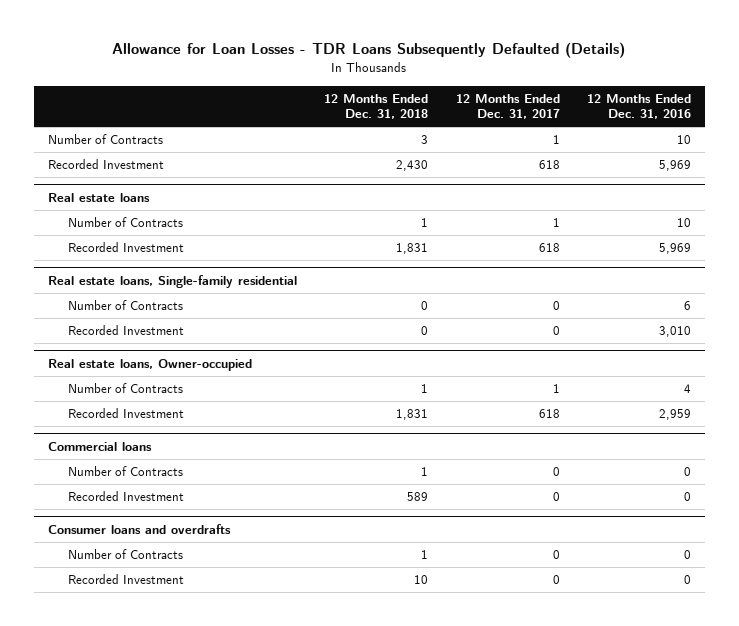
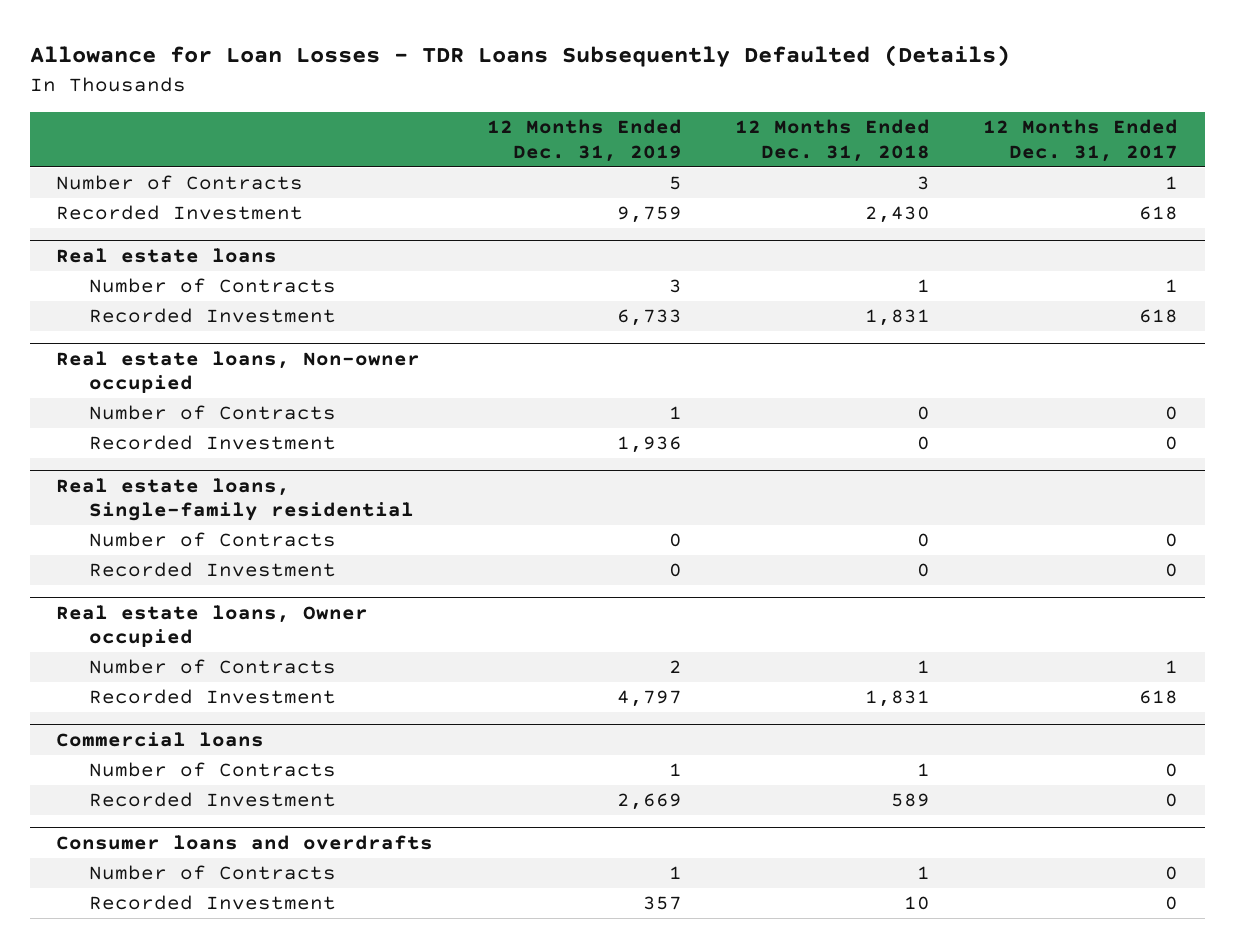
- | 12 Months Ended Dec. 31, 2018 | 12 Months Ended Dec. 31, 2017 | 12 Months Ended Dec. 31, 2016
+ | 12 Months Ended Dec. 31, 2019 | 12 Months Ended Dec. 31, 2018 | 12 Months Ended Dec. 31, 2017
+ Real estate loans, Non-owner occupied
+ Number of Contracts | 1 | 0 | 0
+ Recorded Investment | 1,936 | 0 | 0
- Real estate loans, Owner-occupied
+ Real estate loans, Owner occupied

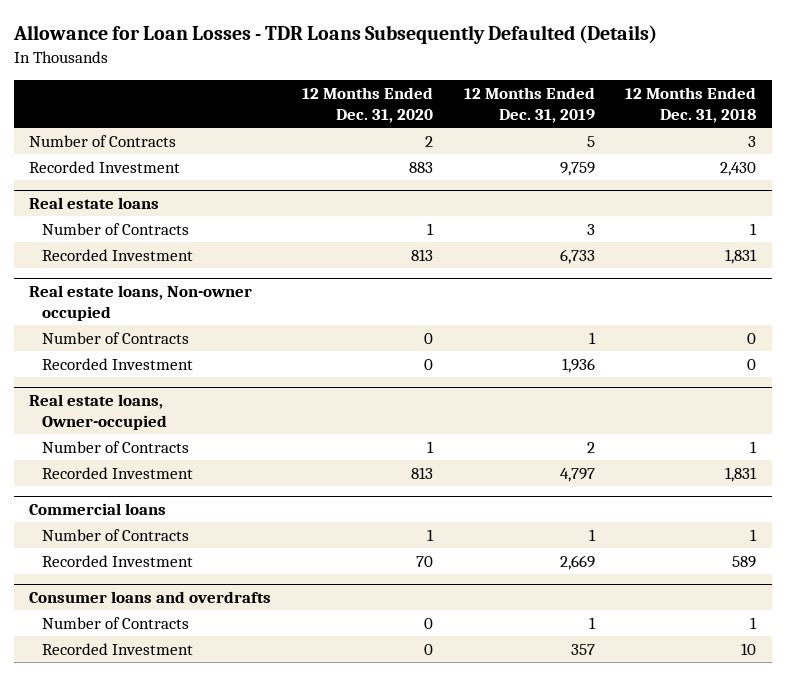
- | 12 Months Ended Dec. 31, 2019 | 12 Months Ended Dec. 31, 2018 | 12 Months Ended Dec. 31, 2017
+ | 12 Months Ended Dec. 31, 2020 | 12 Months Ended Dec. 31, 2019 | 12 Months Ended Dec. 31, 2018
- Real estate loans, Single-family residential
- Number of Contracts | 0 | 0 | 0
- Recorded Investment | 0 | 0 | 0
- Real estate loans, Owner occupied
+ Real estate loans, Owner-occupied

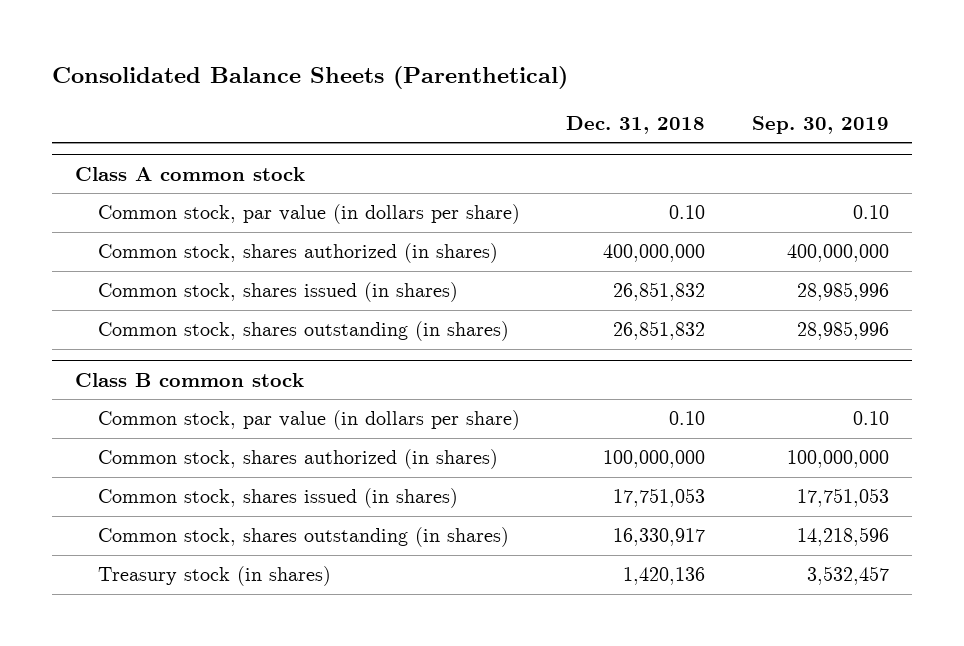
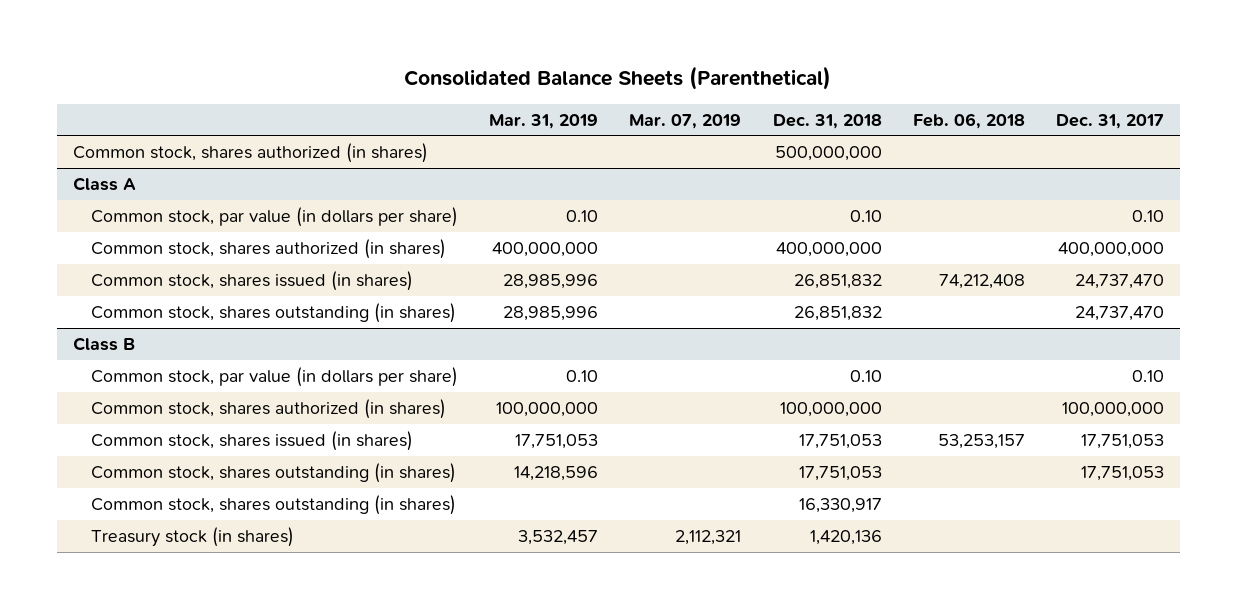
- | Dec. 31, 2018 | Sep. 30, 2019
+ | Mar. 31, 2019 | Mar. 07, 2019 | Dec. 31, 2018 | Feb. 06, 2018 | Dec. 31, 2017
- Class A common stock
+ Common stock, shares authorized (in shares) | | | 500,000,000 | |
+ Class A
- Class B common stock
+ Class B
+ Common stock, shares outstanding (in shares) | 14,218,596 | | 17,751,053 | | 17,751,053

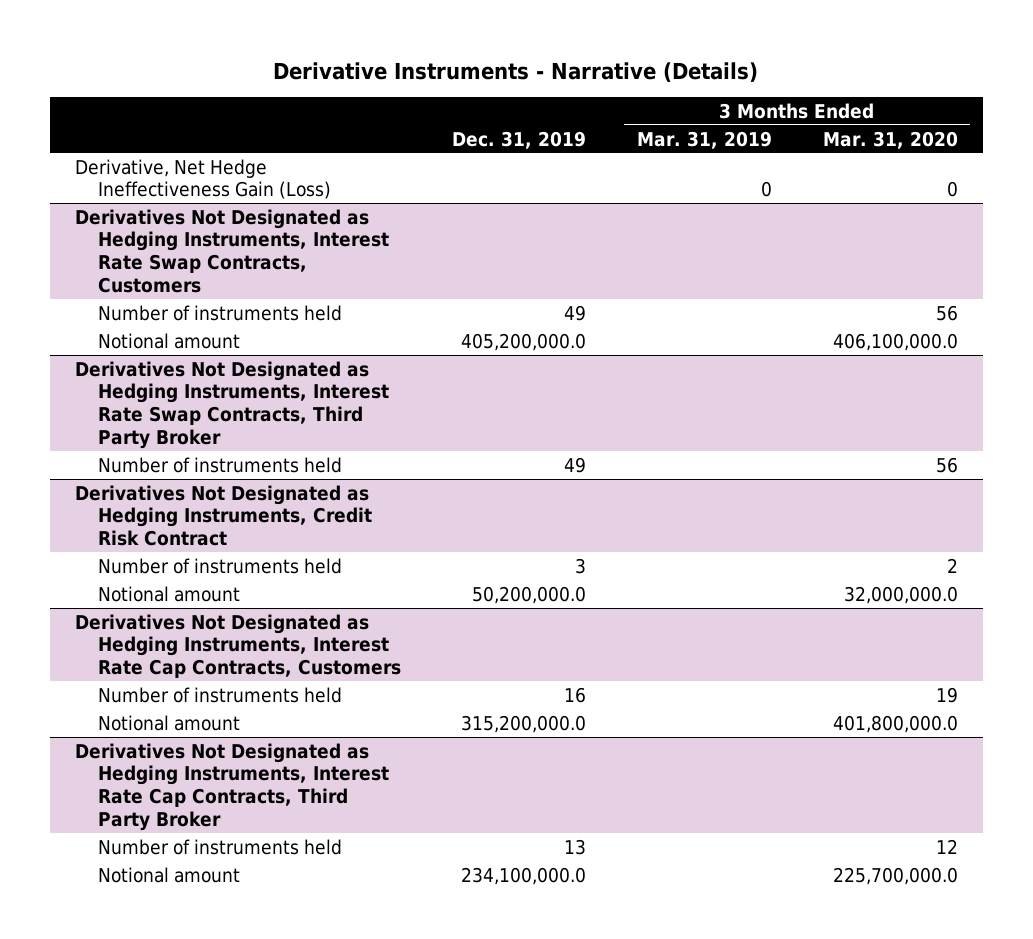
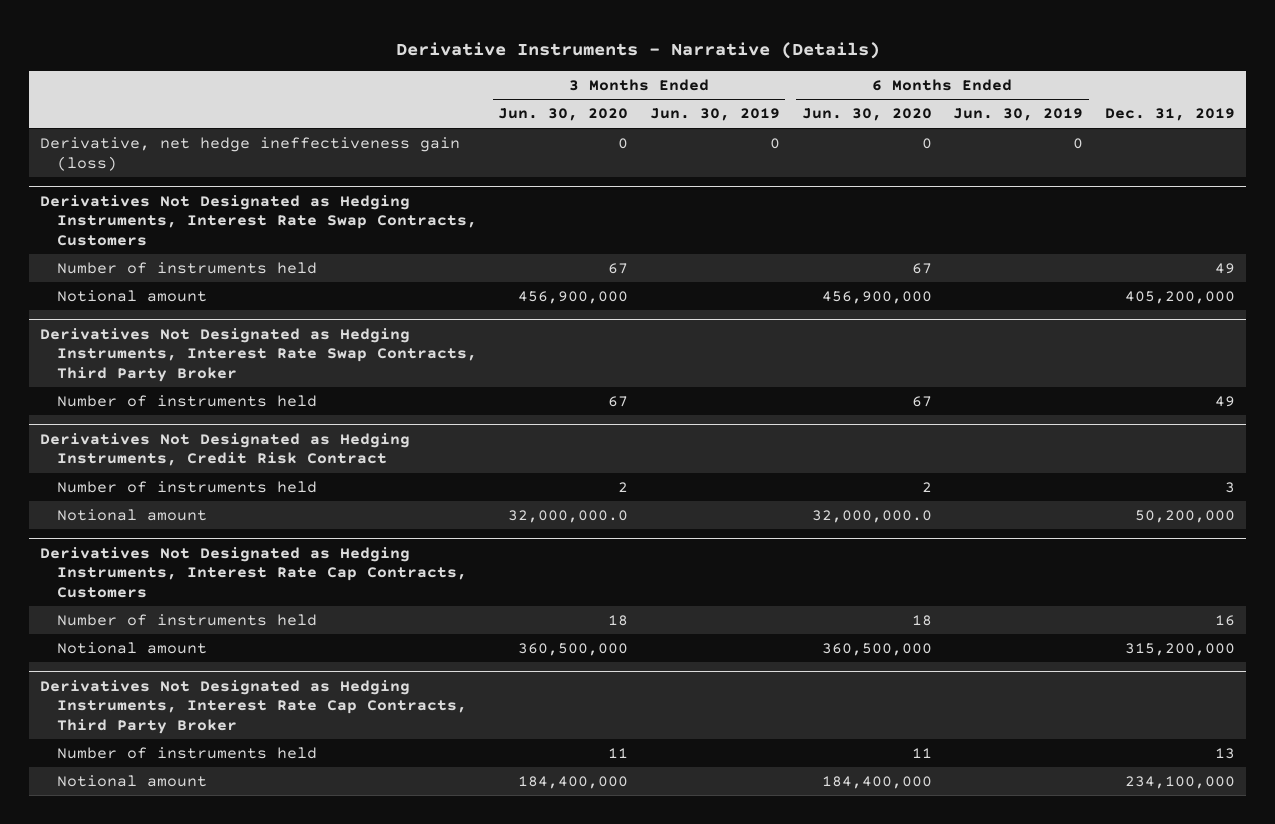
- | Dec. 31, 2019 | 3 Months Ended Mar. 31, 2019 | 3 Months Ended Mar. 31, 2020
+ | 3 Months Ended Jun. 30, 2020 | 3 Months Ended Jun. 30, 2019 | 6 Months Ended Jun. 30, 2020 | 6 Months Ended Jun. 30, 2019 | Dec. 31, 2019
- Derivative, Net Hedge Ineffectiveness Gain (Loss) | | 0 | 0
+ Derivative, net hedge ineffectiveness gain (loss) | 0 | 0 | 0 | 0 |
@ Derivatives Not Designated as Hedging Instruments, Interest Rate Swap Contracts, Customers
- Notional amount | 405,200,000.0 | | 406,100,000.0
+ Notional amount | 456,900,000 | | 456,900,000 | | 405,200,000
@ Derivatives Not Designated as Hedging Instruments, Credit Risk Contract
- Notional amount | 50,200,000.0 | | 32,000,000.0
+ Notional amount | 32,000,000.0 | | 32,000,000.0 | | 50,200,000
@ Derivatives Not Designated as Hedging Instruments, Interest Rate Cap Contracts, Customers
- Notional amount | 315,200,000.0 | | 401,800,000.0
+ Notional amount | 360,500,000 | | 360,500,000 | | 315,200,000
@ Derivatives Not Designated as Hedging Instruments, Interest Rate Cap Contracts, Third Party Broker
- Notional amount | 234,100,000.0 | | 225,700,000.0
+ Notional amount | 184,400,000 | | 184,400,000 | | 234,100,000

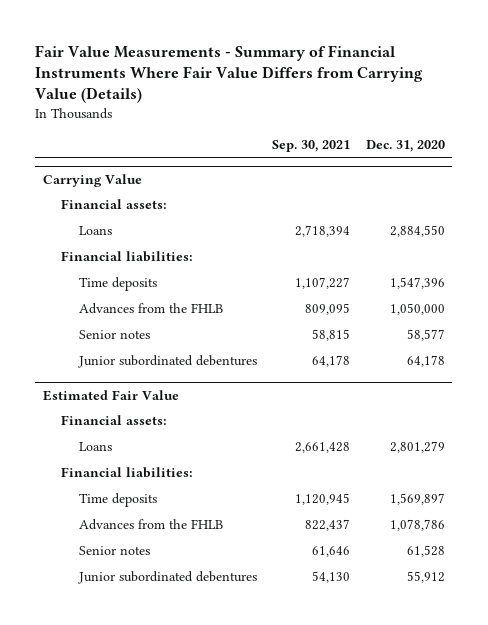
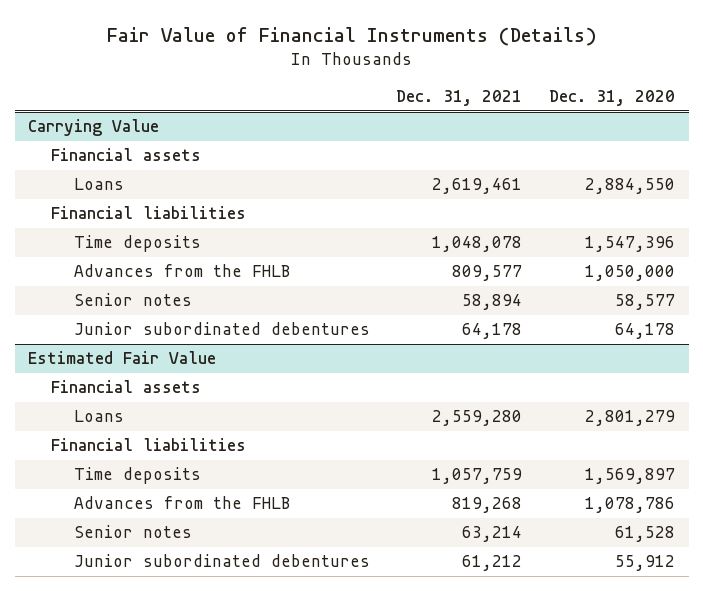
- Fair Value Measurements - Summary of Financial Instruments Where Fair Value Differs from Carrying Value (Details)
+ Fair Value of Financial Instruments (Details)
- | Sep. 30, 2021 | Dec. 31, 2020
+ | Dec. 31, 2021 | Dec. 31, 2020
@ Carrying Value
- Financial assets:
+ Financial assets
- Financial liabilities:
+ Financial liabilities
@ Estimated Fair Value
- Financial assets:
+ Financial assets
- Financial liabilities:
+ Financial liabilities

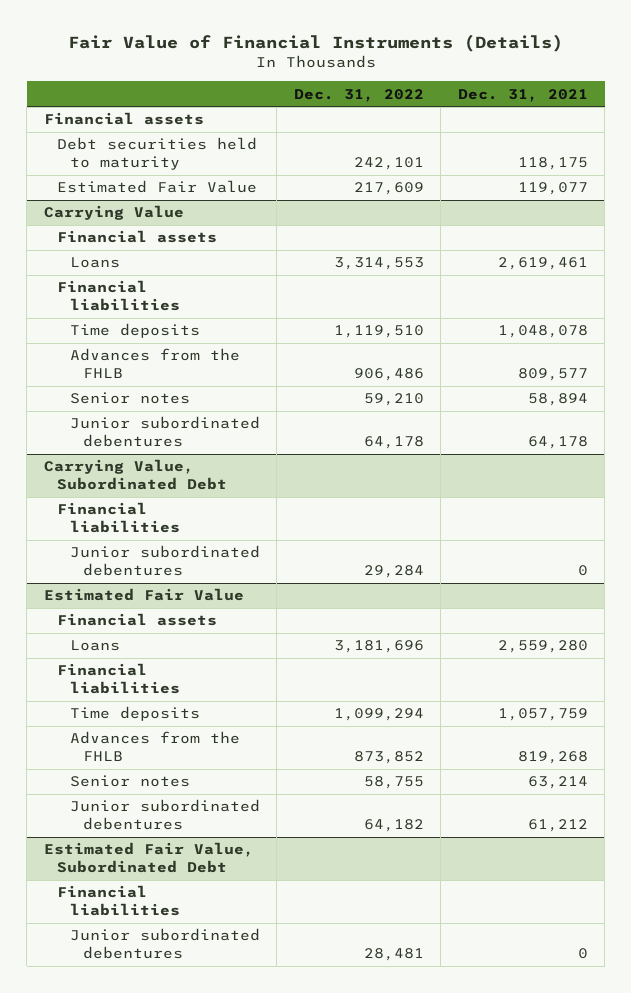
- | Dec. 31, 2021 | Dec. 31, 2020
+ | Dec. 31, 2022 | Dec. 31, 2021
+ Financial assets
+ Debt securities held to maturity | 242,101 | 118,175
+ Estimated Fair Value | 217,609 | 119,077
+ Carrying Value, Subordinated Debt
+ Financial liabilities
+ Junior subordinated debentures | 29,284 | 0
+ Estimated Fair Value, Subordinated Debt
+ Financial liabilities
+ Junior subordinated debentures | 28,481 | 0

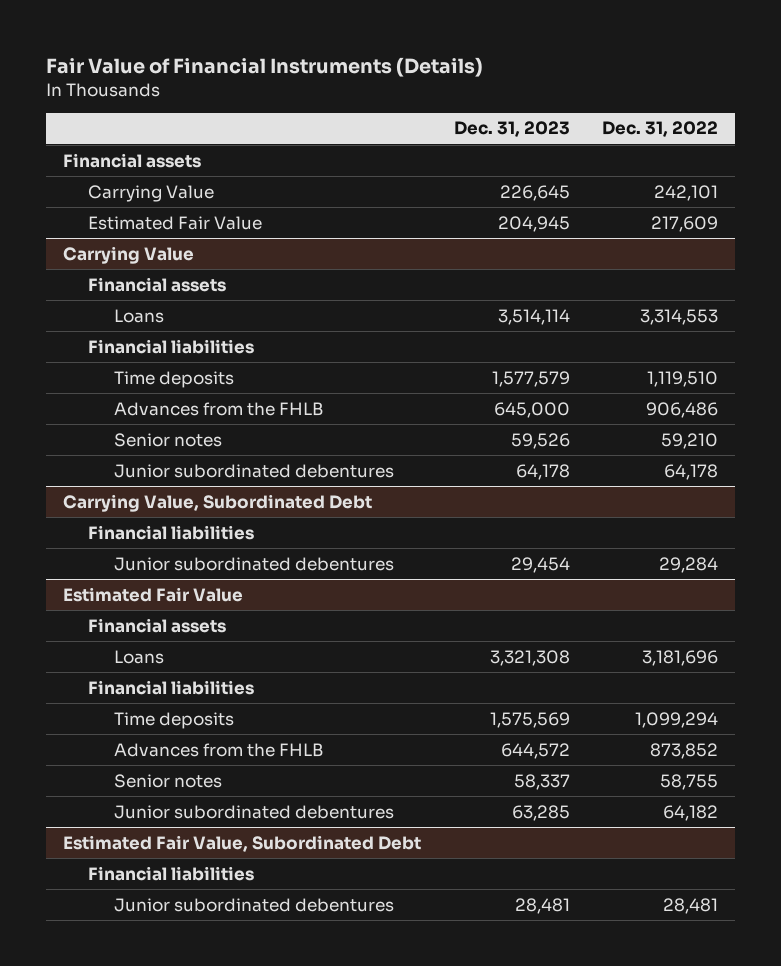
- | Dec. 31, 2022 | Dec. 31, 2021
+ | Dec. 31, 2023 | Dec. 31, 2022
- Debt securities held to maturity | 242,101 | 118,175
+ Carrying Value | 226,645 | 242,101

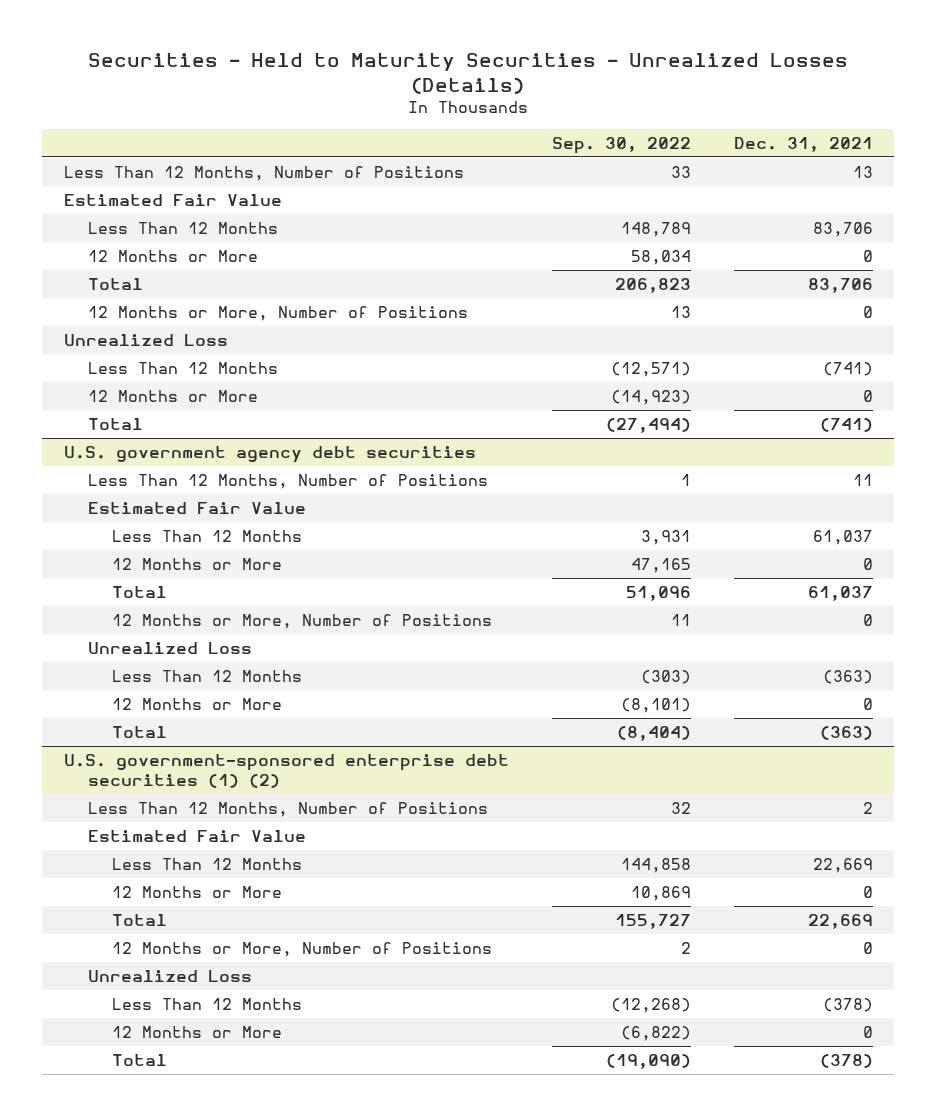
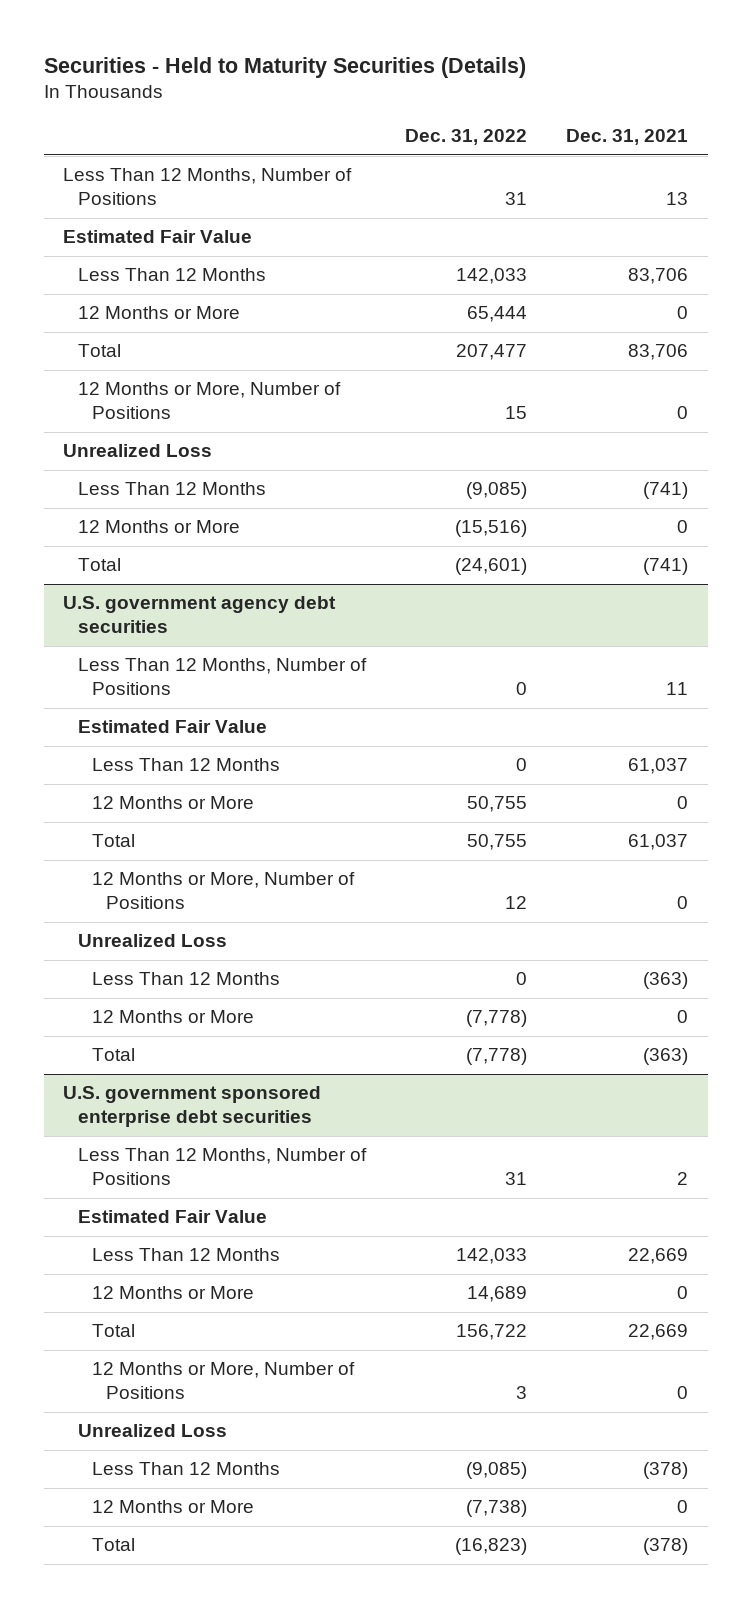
- Securities - Held to Maturity Securities - Unrealized Losses (Details)
+ Securities - Held to Maturity Securities (Details)
- | Sep. 30, 2022 | Dec. 31, 2021
+ | Dec. 31, 2022 | Dec. 31, 2021
- U.S. government-sponsored enterprise debt securities (1) (2)
+ U.S. government sponsored enterprise debt securities

